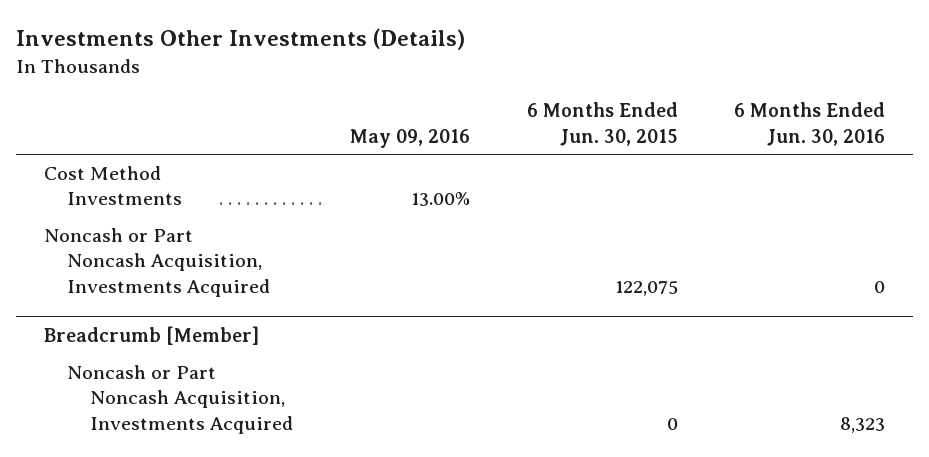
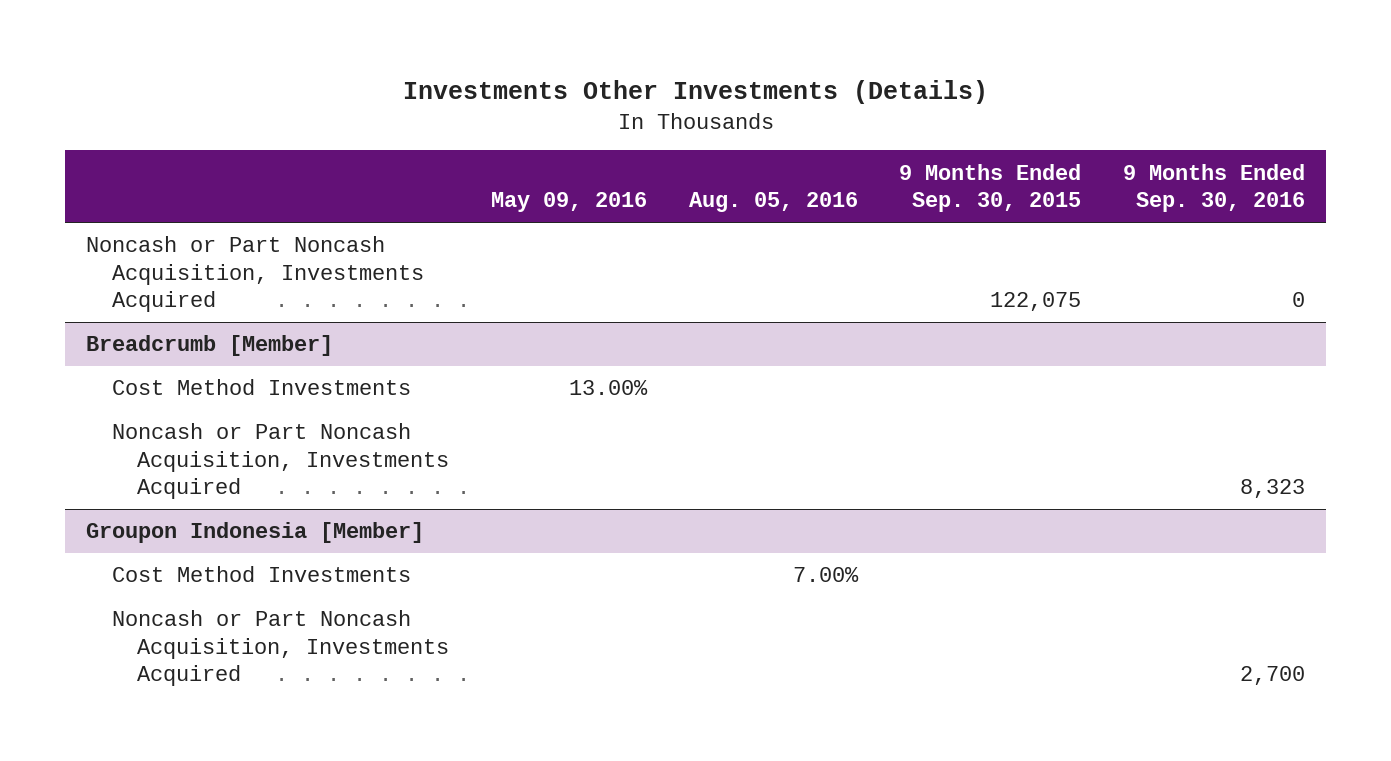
- | May 09, 2016 | 6 Months Ended Jun. 30, 2015 | 6 Months Ended Jun. 30, 2016
+ | May 09, 2016 | Aug. 05, 2016 | 9 Months Ended Sep. 30, 2015 | 9 Months Ended Sep. 30, 2016
- Cost Method Investments | 13.00% | |
@ Breadcrumb [Member]
+ Cost Method Investments | 13.00% | | |
+ Groupon Indonesia [Member]
+ Cost Method Investments | | 7.00% | |
+ Noncash or Part Noncash Acquisition, Investments Acquired | | | | 2,700

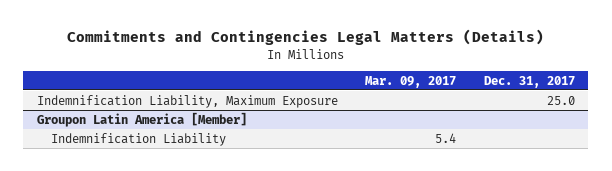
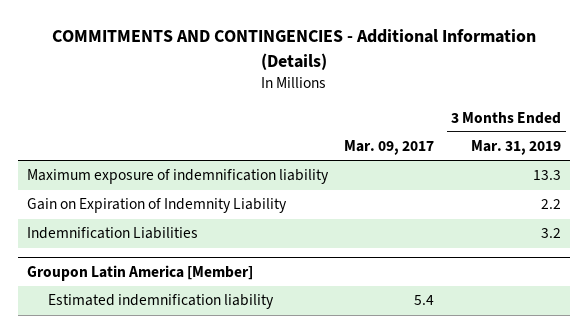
- Commitments and Contingencies Legal Matters (Details)
+ COMMITMENTS AND CONTINGENCIES - Additional Information (Details)
- | Mar. 09, 2017 | Dec. 31, 2017
+ | Mar. 09, 2017 | 3 Months Ended Mar. 31, 2019
- Indemnification Liability, Maximum Exposure | | 25.0
+ Maximum exposure of indemnification liability | | 13.3
+ Gain on Expiration of Indemnity Liability | | 2.2
+ Indemnification Liabilities | | 3.2
@ Groupon Latin America [Member]
- Indemnification Liability | 5.4 |
+ Estimated indemnification liability | 5.4 |

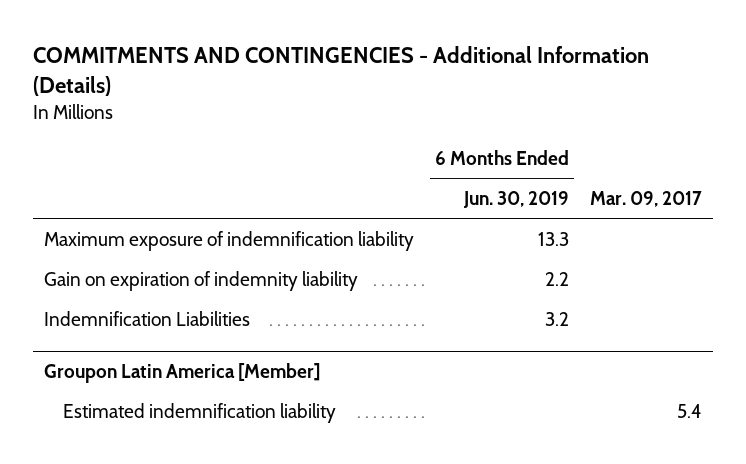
- | Mar. 09, 2017 | 3 Months Ended Mar. 31, 2019
+ | 6 Months Ended Jun. 30, 2019 | Mar. 09, 2017
- Gain on Expiration of Indemnity Liability | | 2.2
+ Gain on expiration of indemnity liability | 2.2 |

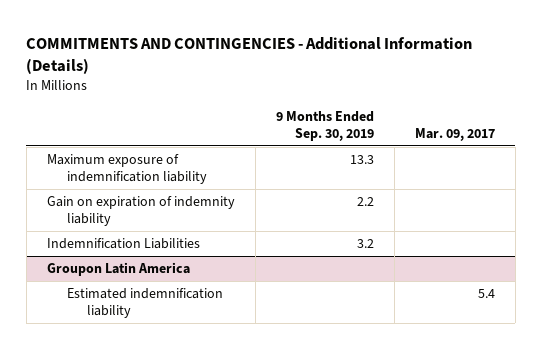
- | 6 Months Ended Jun. 30, 2019 | Mar. 09, 2017
+ | 9 Months Ended Sep. 30, 2019 | Mar. 09, 2017
- Groupon Latin America [Member]
+ Groupon Latin America

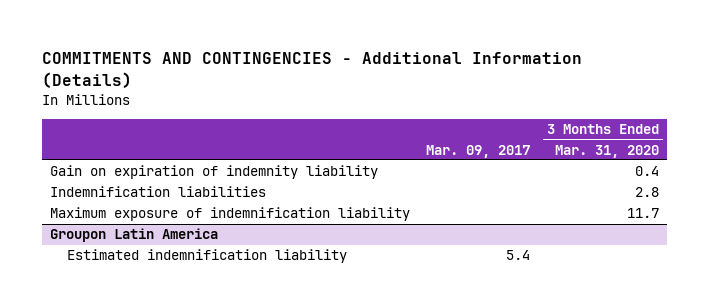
- | 9 Months Ended Sep. 30, 2019 | Mar. 09, 2017
+ | Mar. 09, 2017 | 3 Months Ended Mar. 31, 2020
- Indemnification Liabilities | 3.2 |
+ Indemnification liabilities | | 2.8
moved down: Maximum exposure of indemnification liability | | 11.7

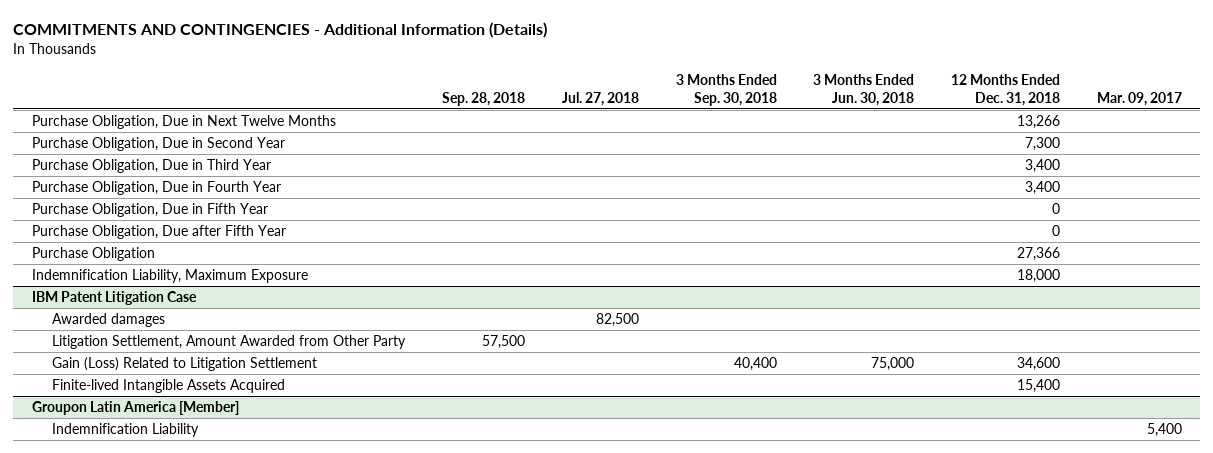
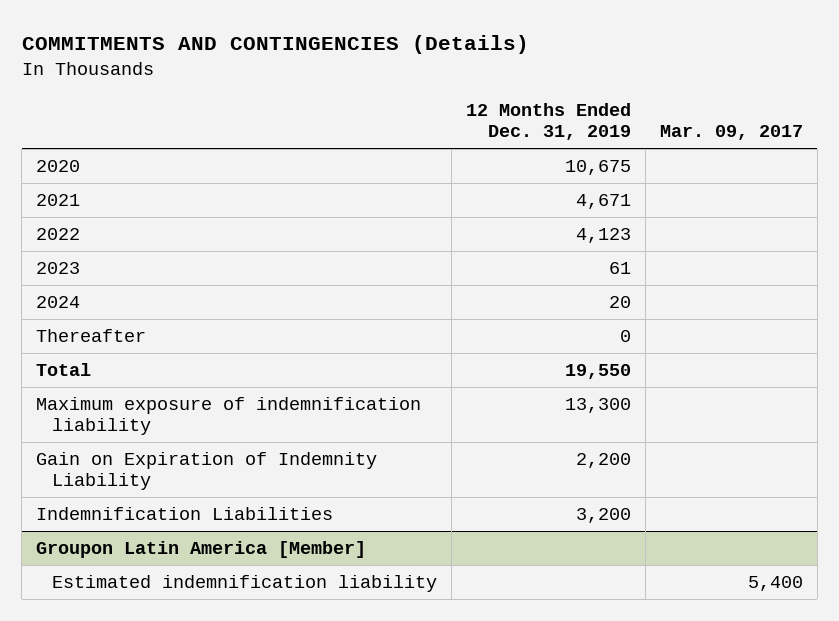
- COMMITMENTS AND CONTINGENCIES - Additional Information (Details)
+ COMMITMENTS AND CONTINGENCIES (Details)
- | Sep. 28, 2018 | Jul. 27, 2018 | 3 Months Ended Sep. 30, 2018 | 3 Months Ended Jun. 30, 2018 | 12 Months Ended Dec. 31, 2018 | Mar. 09, 2017
+ | 12 Months Ended Dec. 31, 2019 | Mar. 09, 2017
- Purchase Obligation, Due in Next Twelve Months | | | | | 13,266 |
- Purchase Obligation, Due in Second Year | | | | | 7,300 |
- Purchase Obligation, Due in Third Year | | | | | 3,400 |
- Purchase Obligation, Due in Fourth Year | | | | | 3,400 |
- Purchase Obligation, Due in Fifth Year | | | | | 0 |
- Purchase Obligation, Due after Fifth Year | | | | | 0 |
- Purchase Obligation | | | | | 27,366 |
- Indemnification Liability, Maximum Exposure | | | | | 18,000 |
- IBM Patent Litigation Case
- Awarded damages | | 82,500 | | | |
- Litigation Settlement, Amount Awarded from Other Party | 57,500 | | | | |
- Gain (Loss) Related to Litigation Settlement | | | 40,400 | 75,000 | 34,600 |
- Finite-lived Intangible Assets Acquired | | | | | 15,400 |
+ 2020 | 10,675 |
+ 2021 | 4,671 |
+ 2022 | 4,123 |
+ 2023 | 61 |
+ 2024 | 20 |
+ Thereafter | 0 |
+ Total | 19,550 |
+ Maximum exposure of indemnification liability | 13,300 |
+ Gain on Expiration of Indemnity Liability | 2,200 |
+ Indemnification Liabilities | 3,200 |
@ Groupon Latin America [Member]
- Indemnification Liability | | | | | | 5,400
+ Estimated indemnification liability | | 5,400

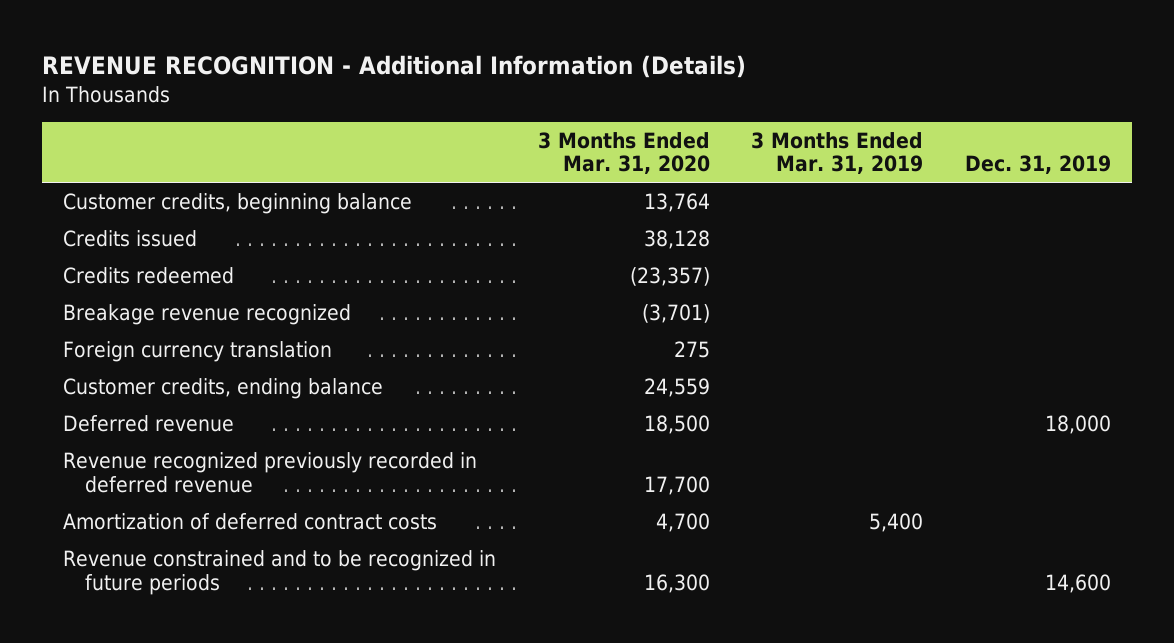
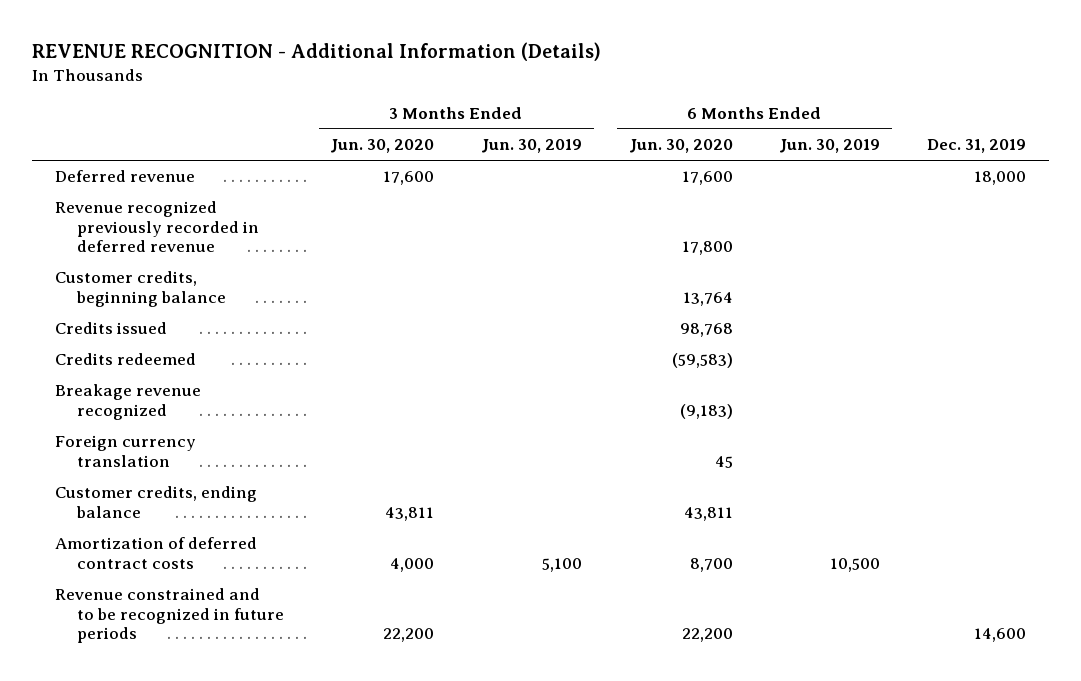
- | 3 Months Ended Mar. 31, 2020 | 3 Months Ended Mar. 31, 2019 | Dec. 31, 2019
+ | 3 Months Ended Jun. 30, 2020 | 3 Months Ended Jun. 30, 2019 | 6 Months Ended Jun. 30, 2020 | 6 Months Ended Jun. 30, 2019 | Dec. 31, 2019
moved up: Deferred revenue | 17,600 | | 17,600 | | 18,000
moved up: Revenue recognized previously recorded in deferred revenue | | | 17,800 | |

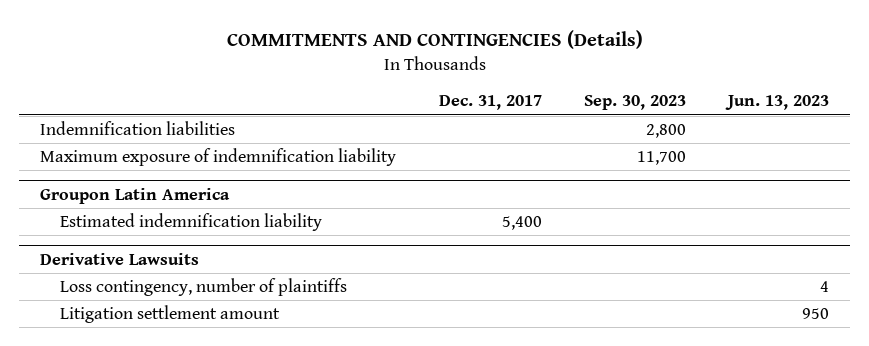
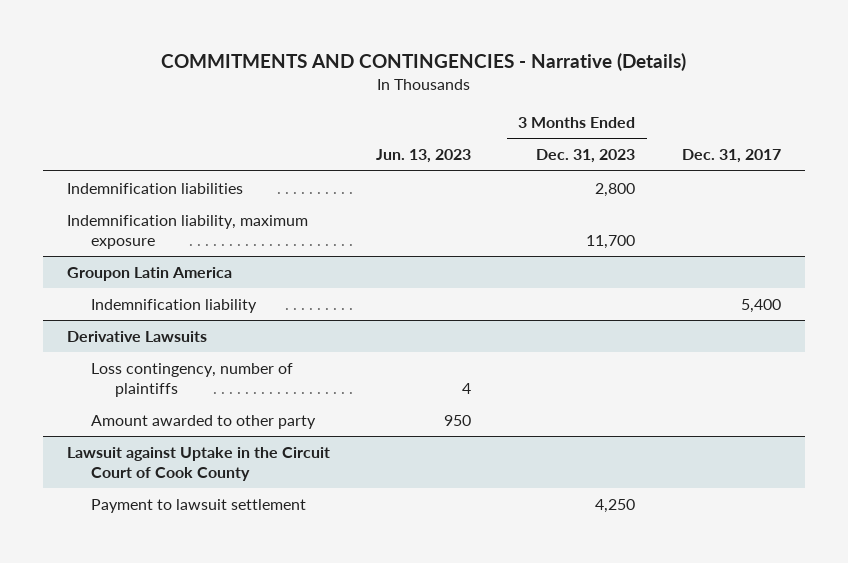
- COMMITMENTS AND CONTINGENCIES (Details)
+ COMMITMENTS AND CONTINGENCIES - Narrative (Details)
- | Dec. 31, 2017 | Sep. 30, 2023 | Jun. 13, 2023
+ | Jun. 13, 2023 | 3 Months Ended Dec. 31, 2023 | Dec. 31, 2017
- Maximum exposure of indemnification liability | | 11,700 |
+ Indemnification liability, maximum exposure | | 11,700 |
@ Groupon Latin America
- Estimated indemnification liability | 5,400 | |
+ Indemnification liability | | | 5,400
@ Derivative Lawsuits
- Litigation settlement amount | | | 950
+ Amount awarded to other party | 950 | |
+ Lawsuit against Uptake in the Circuit Court of Cook County
+ Payment to lawsuit settlement | | 4,250 |

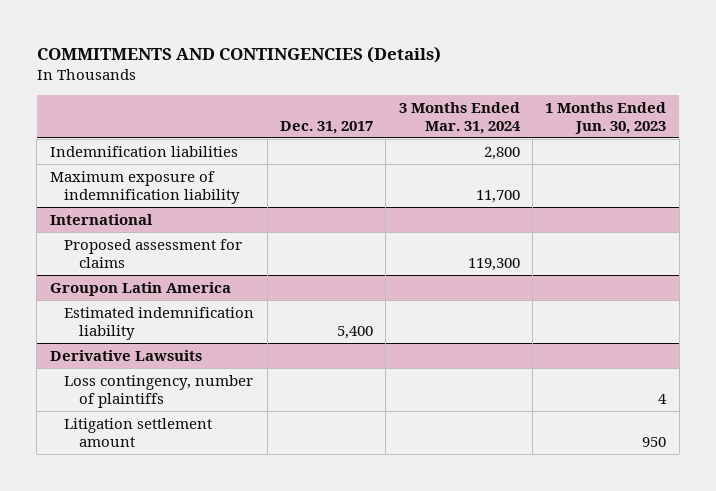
- COMMITMENTS AND CONTINGENCIES - Narrative (Details)
+ COMMITMENTS AND CONTINGENCIES (Details)
- | Jun. 13, 2023 | 3 Months Ended Dec. 31, 2023 | Dec. 31, 2017
+ | Dec. 31, 2017 | 3 Months Ended Mar. 31, 2024 | 1 Months Ended Jun. 30, 2023
- Indemnification liability, maximum exposure | | 11,700 |
+ Maximum exposure of indemnification liability | | 11,700 |
+ International
+ Proposed assessment for claims | | 119,300 |
@ Groupon Latin America
- Indemnification liability | | | 5,400
+ Estimated indemnification liability | 5,400 | |
@ Derivative Lawsuits
- Amount awarded to other party | 950 | |
- Lawsuit against Uptake in the Circuit Court of Cook County
- Payment to lawsuit settlement | | 4,250 |
@ Derivative Lawsuits
+ Litigation settlement amount | | | 950

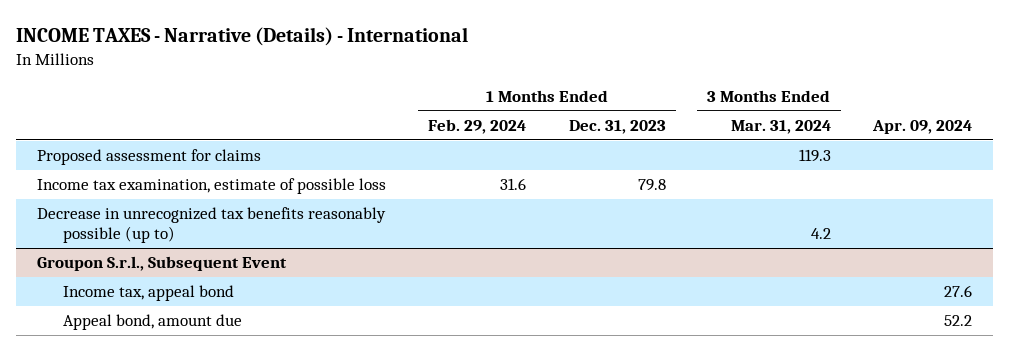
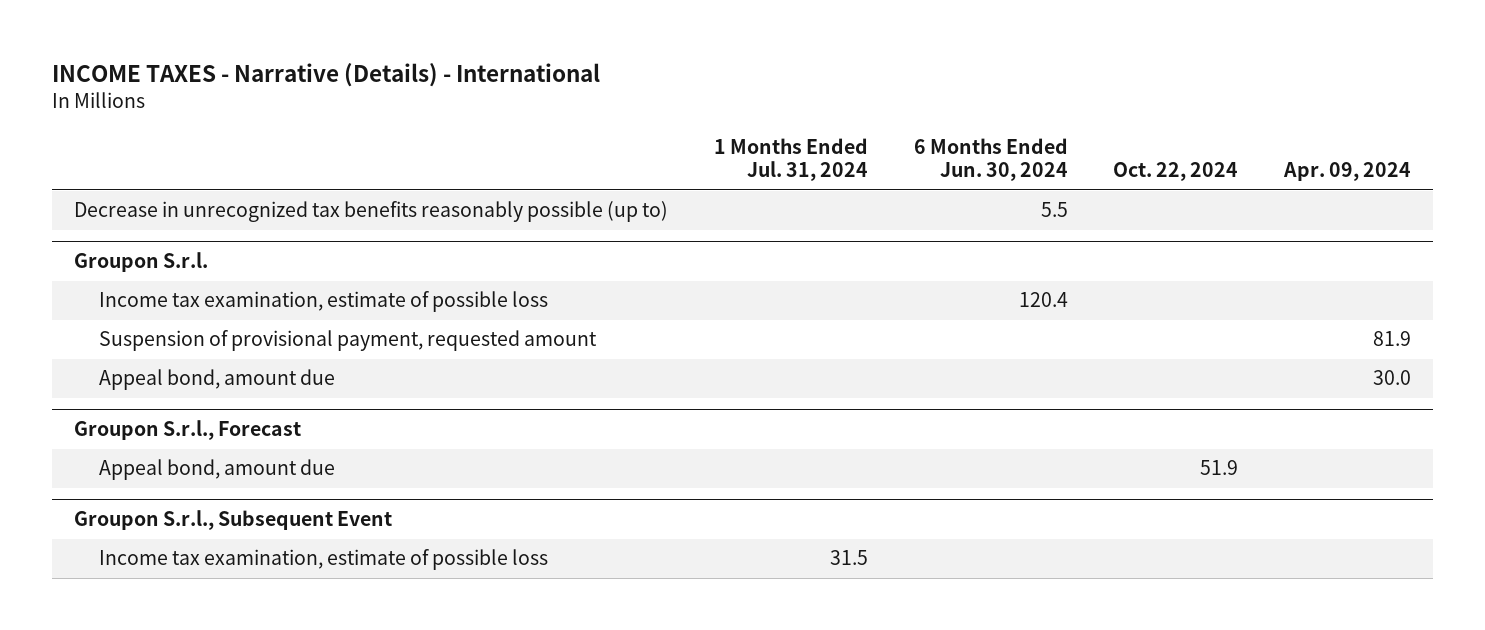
- | 1 Months Ended Feb. 29, 2024 | 1 Months Ended Dec. 31, 2023 | 3 Months Ended Mar. 31, 2024 | Apr. 09, 2024
+ | 1 Months Ended Jul. 31, 2024 | 6 Months Ended Jun. 30, 2024 | Oct. 22, 2024 | Apr. 09, 2024
- Proposed assessment for claims | | | 119.3 |
- Income tax examination, estimate of possible loss | 31.6 | 79.8 | |
+ Groupon S.r.l.
+ Income tax examination, estimate of possible loss | | 120.4 | |
+ Suspension of provisional payment, requested amount | | | | 81.9
+ Appeal bond, amount due | | | | 30.0
+ Groupon S.r.l., Forecast
+ Appeal bond, amount due | | | 51.9 |
@ Groupon S.r.l., Subsequent Event
- Income tax, appeal bond | | | | 27.6
- Appeal bond, amount due | | | | 52.2
+ Income tax examination, estimate of possible loss | 31.5 | | |

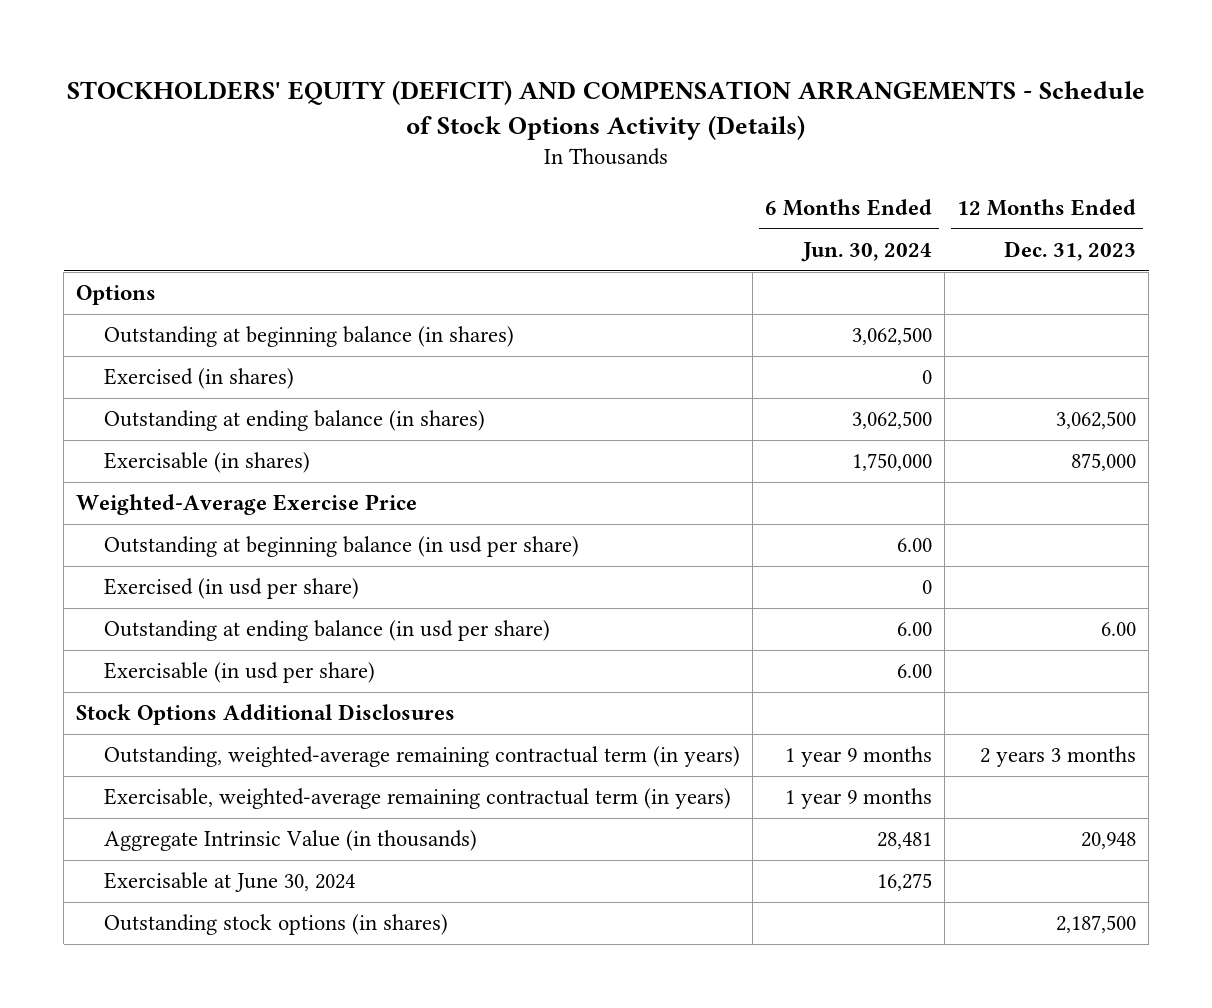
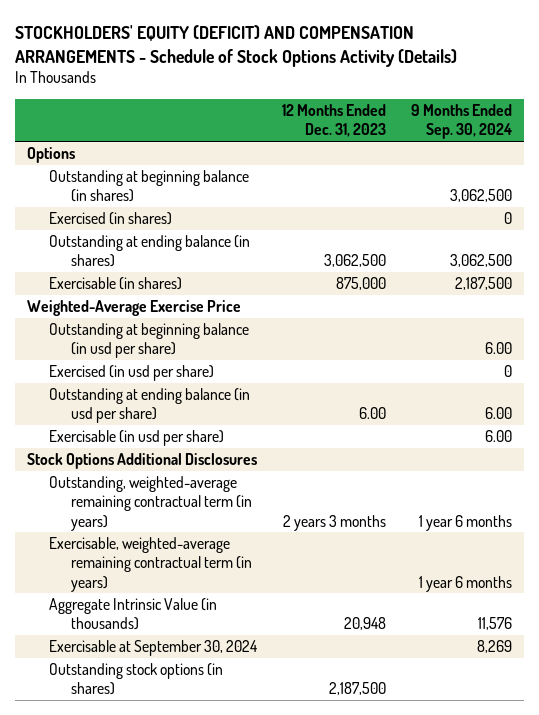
- | 6 Months Ended Jun. 30, 2024 | 12 Months Ended Dec. 31, 2023
+ | 12 Months Ended Dec. 31, 2023 | 9 Months Ended Sep. 30, 2024
- Exercisable at June 30, 2024 | 16,275 |
+ Exercisable at September 30, 2024 | | 8,269

